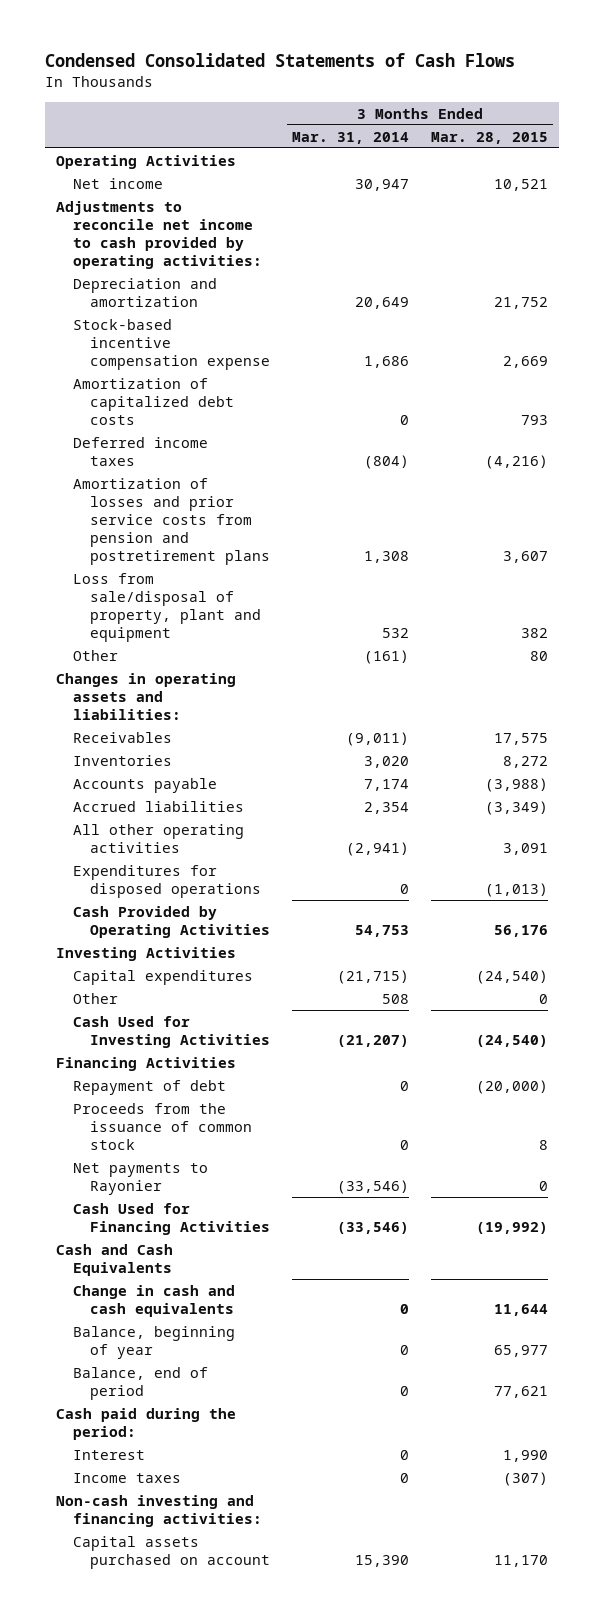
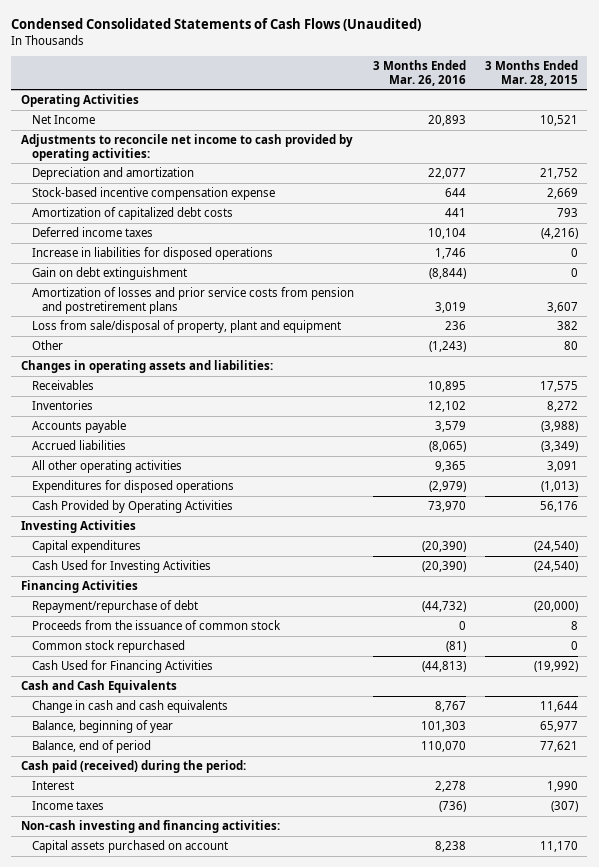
- Condensed Consolidated Statements of Cash Flows
+ Condensed Consolidated Statements of Cash Flows (Unaudited)
- | 3 Months Ended Mar. 31, 2014 | 3 Months Ended Mar. 28, 2015
+ | 3 Months Ended Mar. 26, 2016 | 3 Months Ended Mar. 28, 2015
- Net income | 30,947 | 10,521
+ Net Income | 20,893 | 10,521
+ Increase in liabilities for disposed operations | 1,746 | 0
+ Gain on debt extinguishment | (8,844) | 0
- Other | 508 | 0
- Repayment of debt | 0 | (20,000)
+ Repayment/repurchase of debt | (44,732) | (20,000)
- Net payments to Rayonier | (33,546) | 0
+ Common stock repurchased | (81) | 0
- Cash paid during the period:
+ Cash paid (received) during the period:

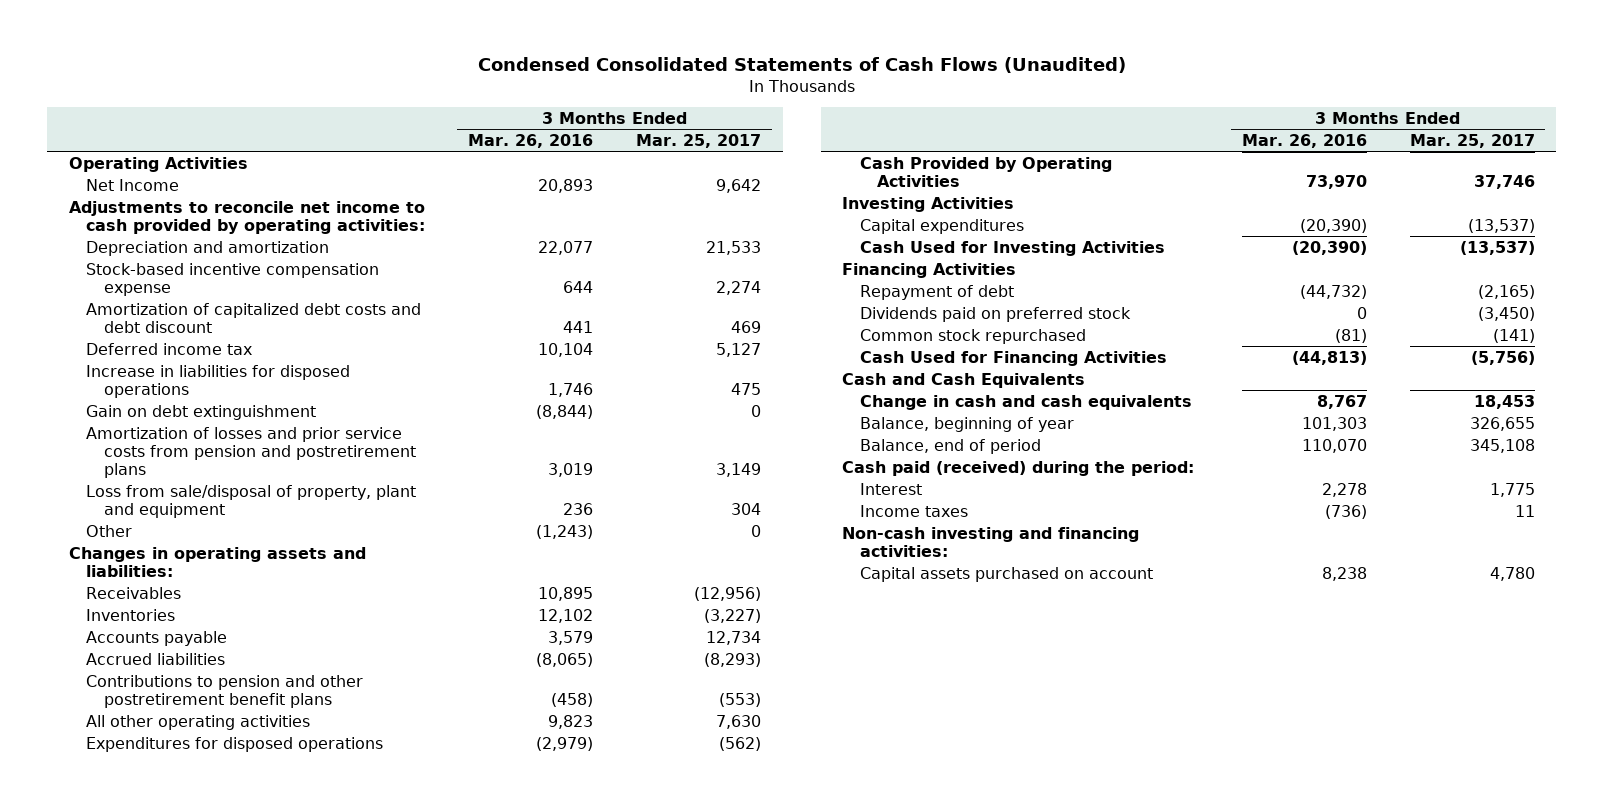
- | 3 Months Ended Mar. 26, 2016 | 3 Months Ended Mar. 28, 2015
+ | 3 Months Ended Mar. 26, 2016 | 3 Months Ended Mar. 25, 2017
- Amortization of capitalized debt costs | 441 | 793
- Deferred income taxes | 10,104 | (4,216)
+ Amortization of capitalized debt costs and debt discount | 441 | 469
+ Deferred income tax | 10,104 | 5,127
- All other operating activities | 9,365 | 3,091
+ Contributions to pension and other postretirement benefit plans | (458) | (553)
+ All other operating activities | 9,823 | 7,630
- Repayment/repurchase of debt | (44,732) | (20,000)
- Proceeds from the issuance of common stock | 0 | 8
+ Repayment of debt | (44,732) | (2,165)
+ Dividends paid on preferred stock | 0 | (3,450)

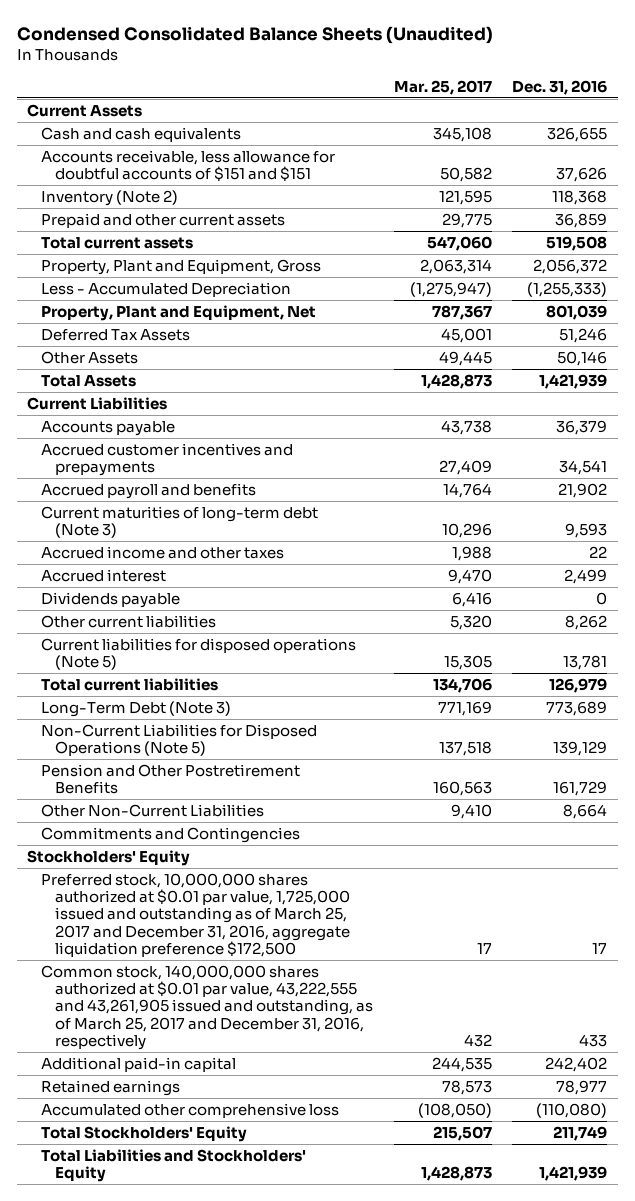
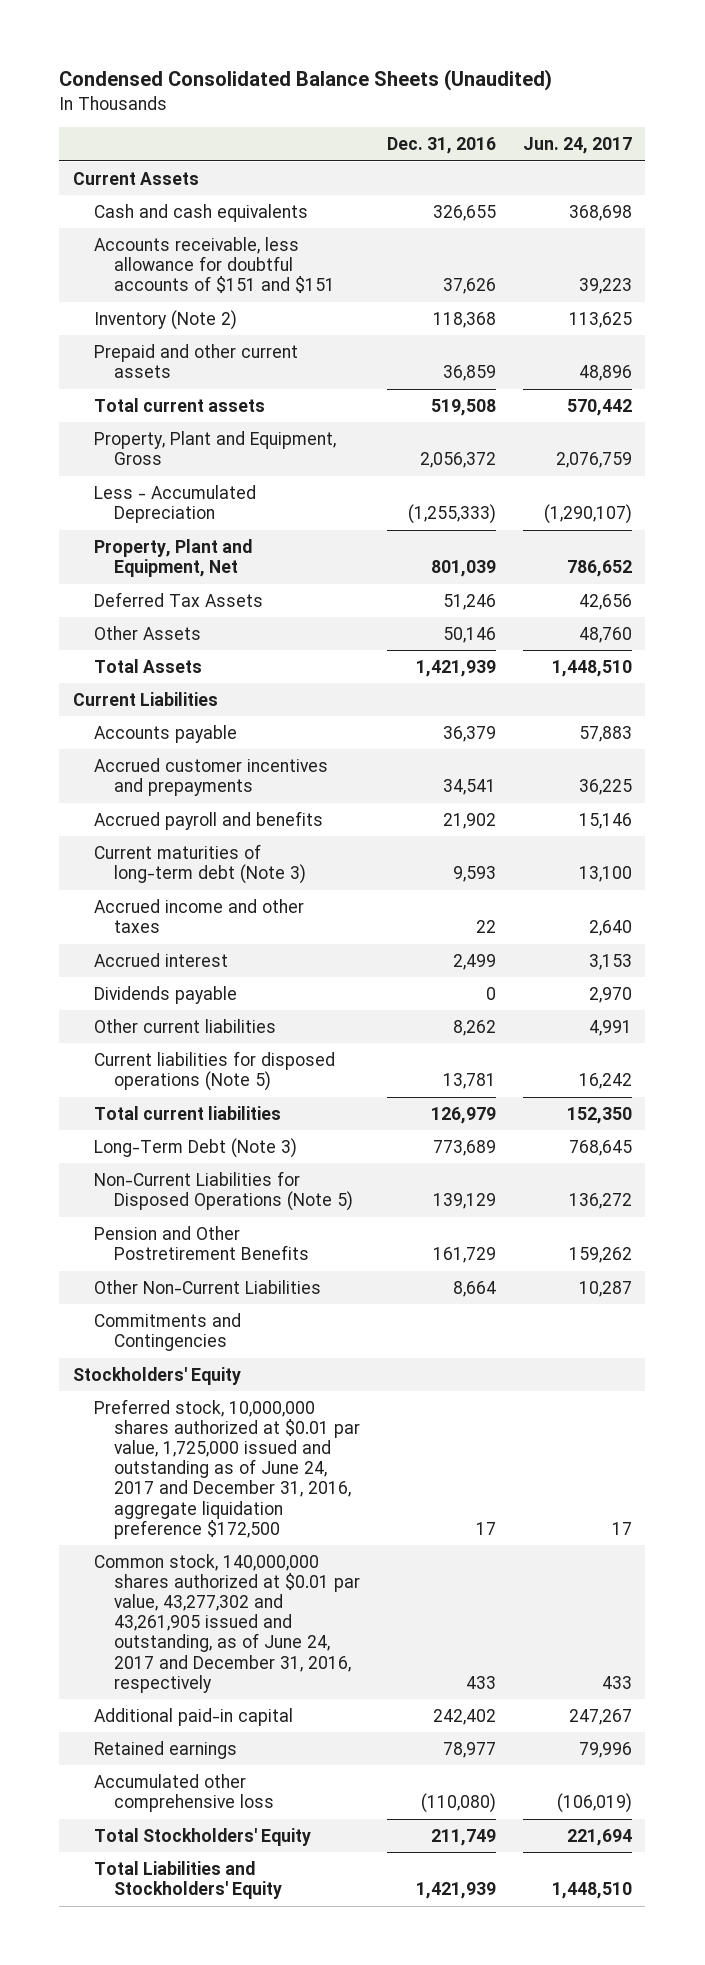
- | Mar. 25, 2017 | Dec. 31, 2016
+ | Dec. 31, 2016 | Jun. 24, 2017
- Preferred stock, 10,000,000 shares authorized at $0.01 par value, 1,725,000 issued and outstanding as of March 25, 2017 and December 31, 2016, aggregate liquidation preference $172,500 | 17 | 17
- Common stock, 140,000,000 shares authorized at $0.01 par value, 43,222,555 and 43,261,905 issued and outstanding, as of March 25, 2017 and December 31, 2016, respectively | 432 | 433
+ Preferred stock, 10,000,000 shares authorized at $0.01 par value, 1,725,000 issued and outstanding as of June 24, 2017 and December 31, 2016, aggregate liquidation preference $172,500 | 17 | 17
+ Common stock, 140,000,000 shares authorized at $0.01 par value, 43,277,302 and 43,261,905 issued and outstanding, as of June 24, 2017 and December 31, 2016, respectively | 433 | 433

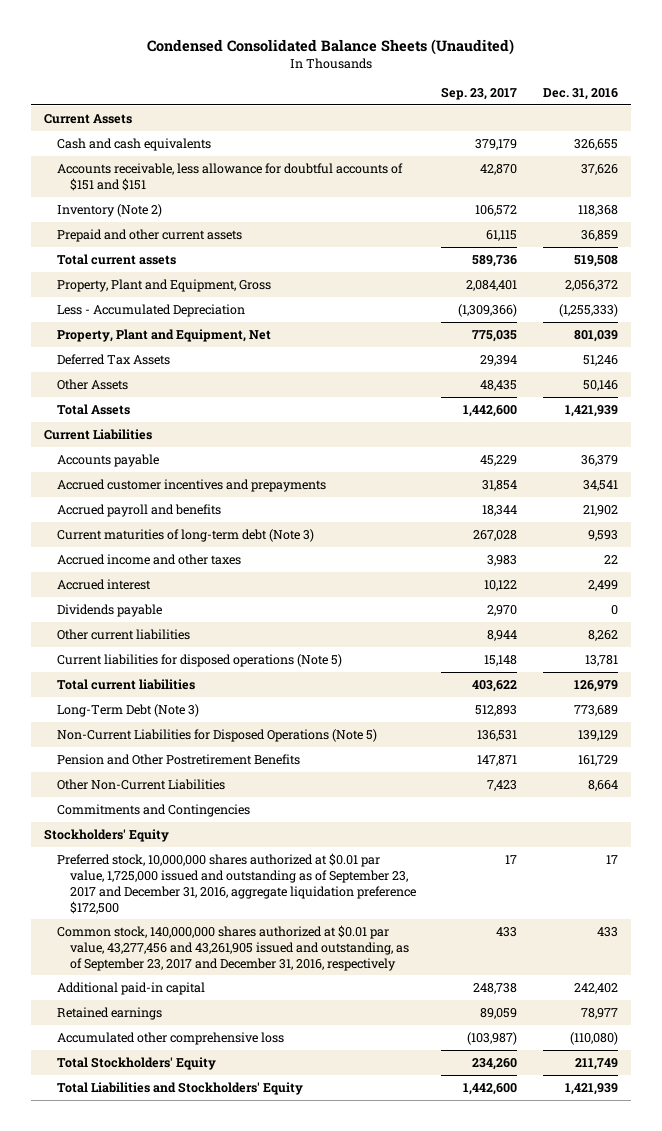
- | Dec. 31, 2016 | Jun. 24, 2017
+ | Sep. 23, 2017 | Dec. 31, 2016
- Preferred stock, 10,000,000 shares authorized at $0.01 par value, 1,725,000 issued and outstanding as of June 24, 2017 and December 31, 2016, aggregate liquidation preference $172,500 | 17 | 17
- Common stock, 140,000,000 shares authorized at $0.01 par value, 43,277,302 and 43,261,905 issued and outstanding, as of June 24, 2017 and December 31, 2016, respectively | 433 | 433
+ Preferred stock, 10,000,000 shares authorized at $0.01 par value, 1,725,000 issued and outstanding as of September 23, 2017 and December 31, 2016, aggregate liquidation preference $172,500 | 17 | 17
+ Common stock, 140,000,000 shares authorized at $0.01 par value, 43,277,456 and 43,261,905 issued and outstanding, as of September 23, 2017 and December 31, 2016, respectively | 433 | 433

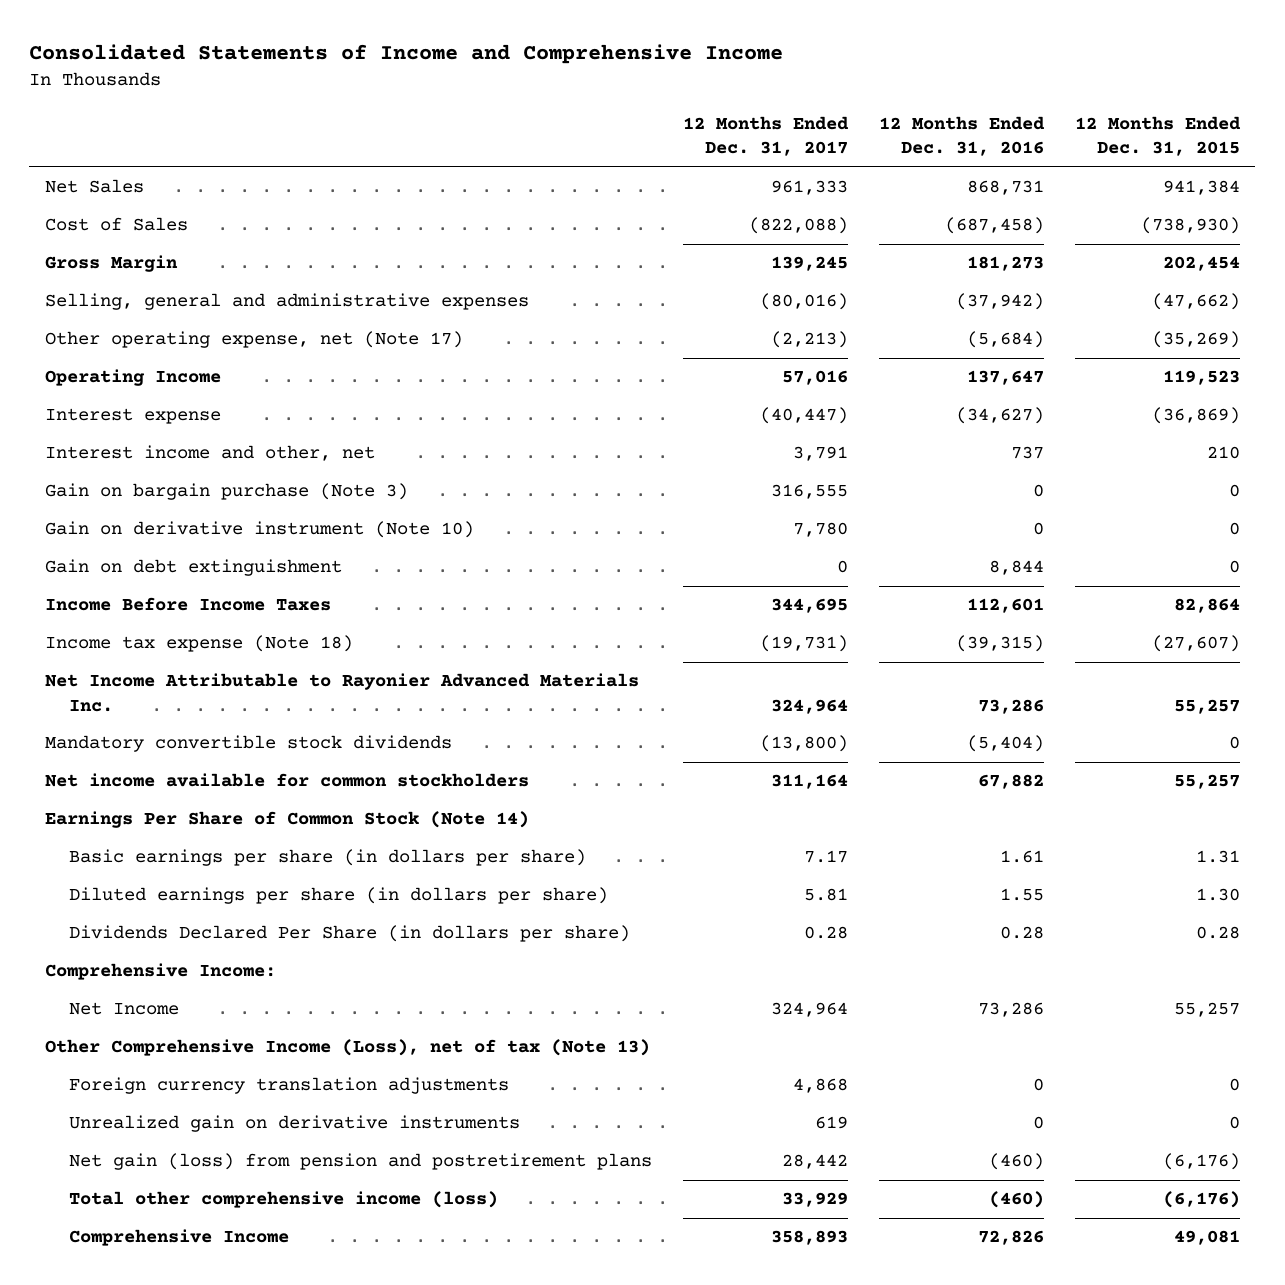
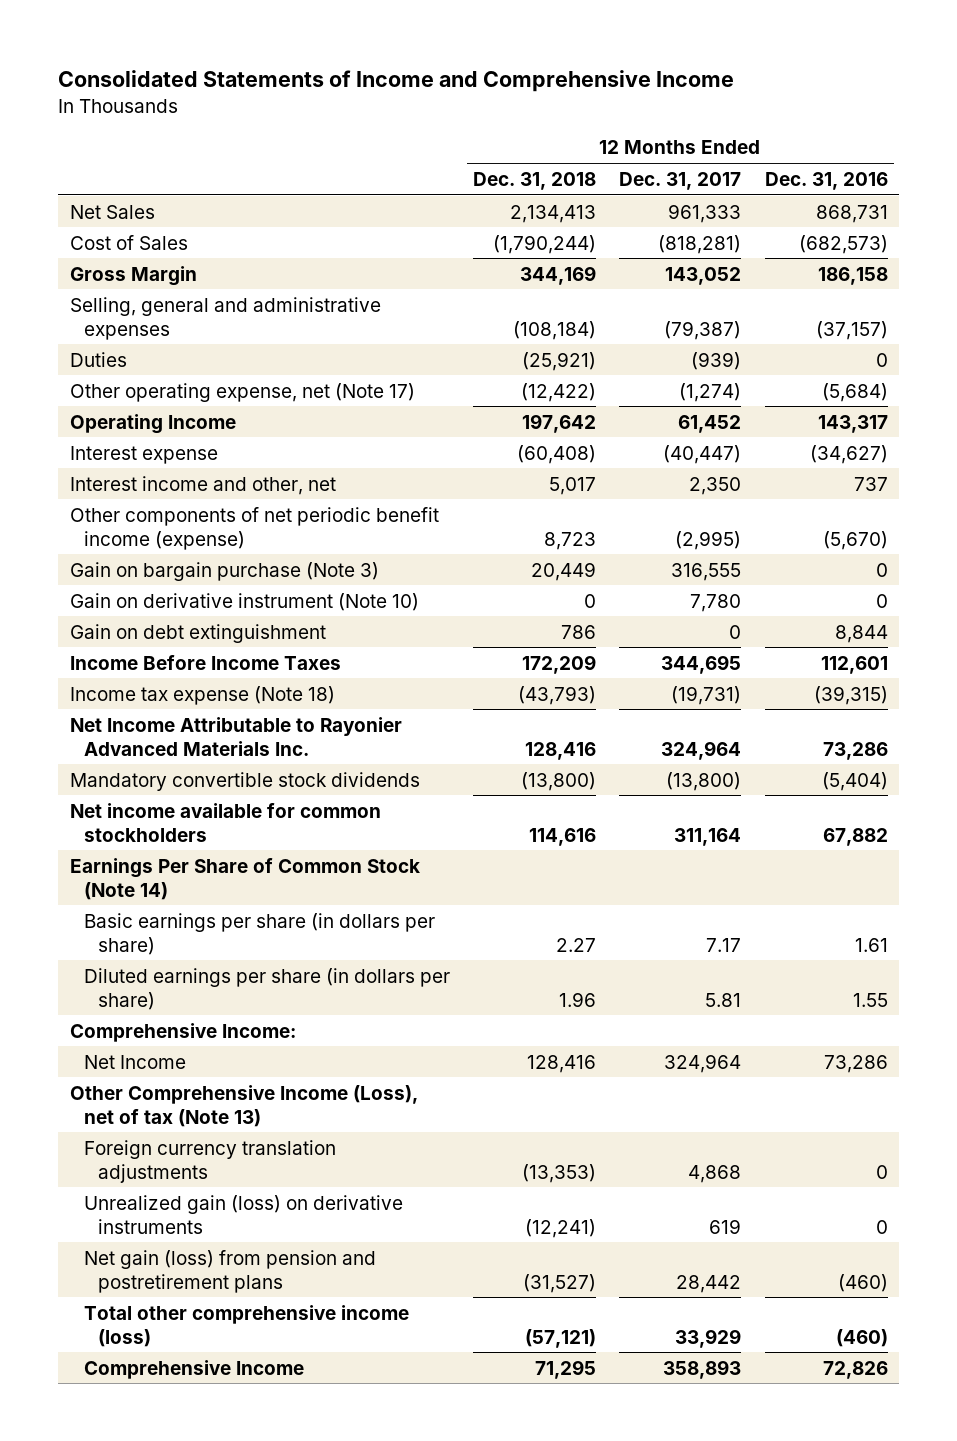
- | 12 Months Ended Dec. 31, 2017 | 12 Months Ended Dec. 31, 2016 | 12 Months Ended Dec. 31, 2015
+ | 12 Months Ended Dec. 31, 2018 | 12 Months Ended Dec. 31, 2017 | 12 Months Ended Dec. 31, 2016
- Cost of Sales | (822,088) | (687,458) | (738,930)
- Gross Margin | 139,245 | 181,273 | 202,454
- Selling, general and administrative expenses | (80,016) | (37,942) | (47,662)
- Other operating expense, net (Note 17) | (2,213) | (5,684) | (35,269)
- Operating Income | 57,016 | 137,647 | 119,523
+ Cost of Sales | (1,790,244) | (818,281) | (682,573)
+ Gross Margin | 344,169 | 143,052 | 186,158
+ Selling, general and administrative expenses | (108,184) | (79,387) | (37,157)
+ Duties | (25,921) | (939) | 0
+ Other operating expense, net (Note 17) | (12,422) | (1,274) | (5,684)
+ Operating Income | 197,642 | 61,452 | 143,317
- Interest income and other, net | 3,791 | 737 | 210
+ Interest income and other, net | 5,017 | 2,350 | 737
+ Other components of net periodic benefit income (expense) | 8,723 | (2,995) | (5,670)
- Dividends Declared Per Share (in dollars per share) | 0.28 | 0.28 | 0.28
- Unrealized gain on derivative instruments | 619 | 0 | 0
+ Unrealized gain (loss) on derivative instruments | (12,241) | 619 | 0

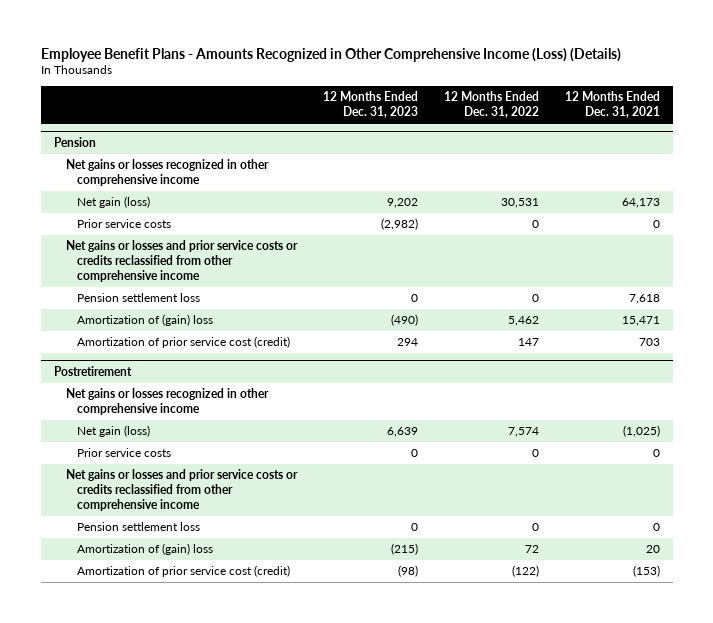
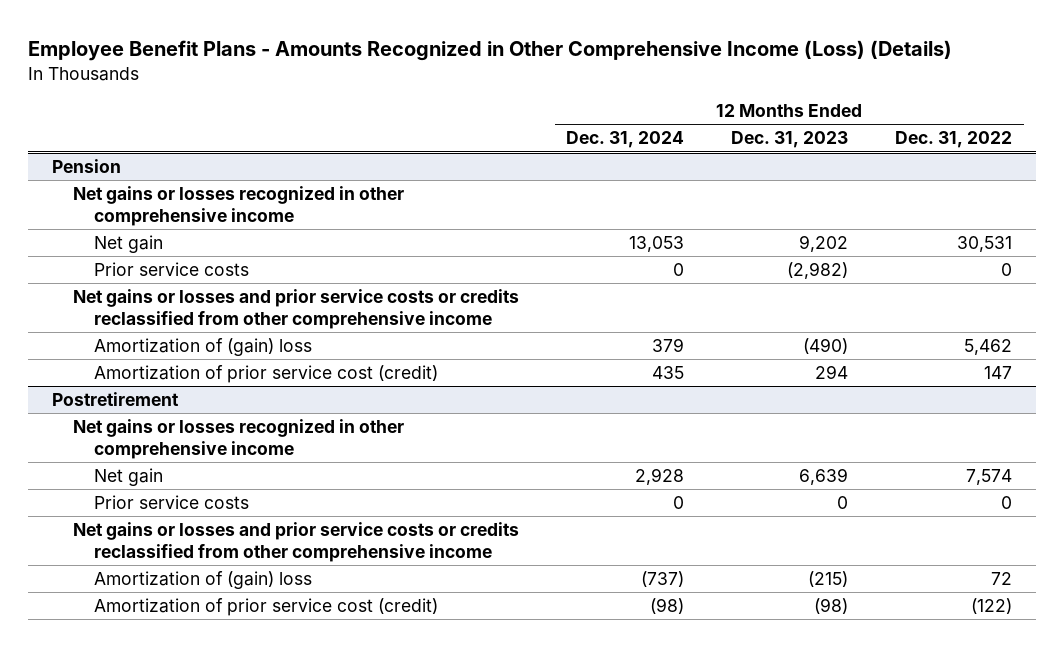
- | 12 Months Ended Dec. 31, 2023 | 12 Months Ended Dec. 31, 2022 | 12 Months Ended Dec. 31, 2021
+ | 12 Months Ended Dec. 31, 2024 | 12 Months Ended Dec. 31, 2023 | 12 Months Ended Dec. 31, 2022
@ Pension
- Net gain (loss) | 9,202 | 30,531 | 64,173
+ Net gain | 13,053 | 9,202 | 30,531
- Pension settlement loss | 0 | 0 | 7,618
@ Postretirement
- Net gain (loss) | 6,639 | 7,574 | (1,025)
+ Net gain | 2,928 | 6,639 | 7,574
- Pension settlement loss | 0 | 0 | 0

